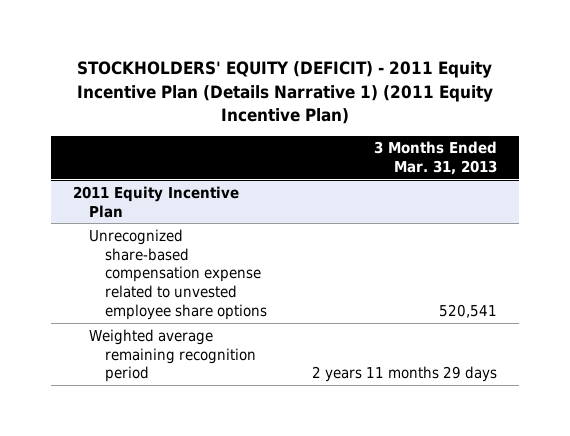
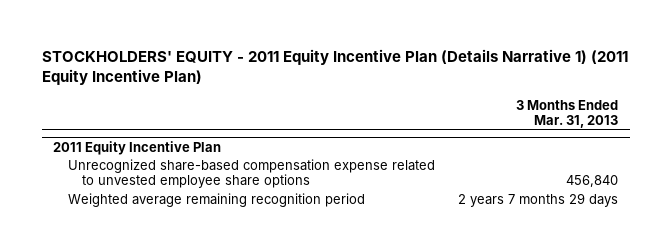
- STOCKHOLDERS' EQUITY (DEFICIT) - 2011 Equity Incentive Plan (Details Narrative 1) (2011 Equity Incentive Plan)
+ STOCKHOLDERS' EQUITY - 2011 Equity Incentive Plan (Details Narrative 1) (2011 Equity Incentive Plan)
@ 2011 Equity Incentive Plan
- Unrecognized share-based compensation expense related to unvested employee share options | 520,541
- Weighted average remaining recognition period | 2 years 11 months 29 days
+ Unrecognized share-based compensation expense related to unvested employee share options | 456,840
+ Weighted average remaining recognition period | 2 years 7 months 29 days

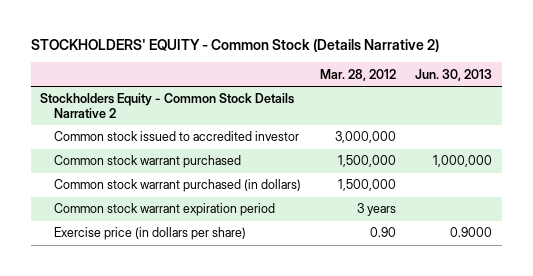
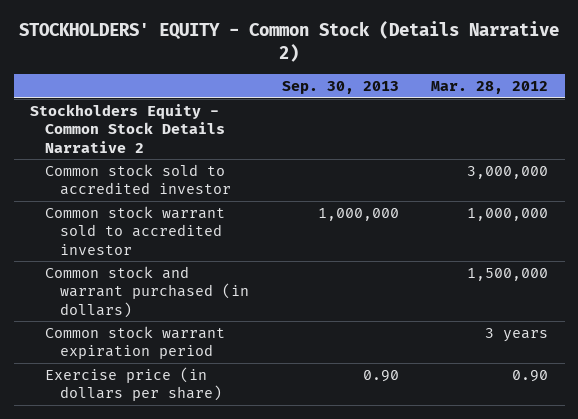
- | Mar. 28, 2012 | Jun. 30, 2013
+ | Sep. 30, 2013 | Mar. 28, 2012
- Common stock issued to accredited investor | 3,000,000 |
- Common stock warrant purchased | 1,500,000 | 1,000,000
- Common stock warrant purchased (in dollars) | 1,500,000 |
+ Common stock sold to accredited investor | | 3,000,000
+ Common stock warrant sold to accredited investor | 1,000,000 | 1,000,000
+ Common stock and warrant purchased (in dollars) | | 1,500,000

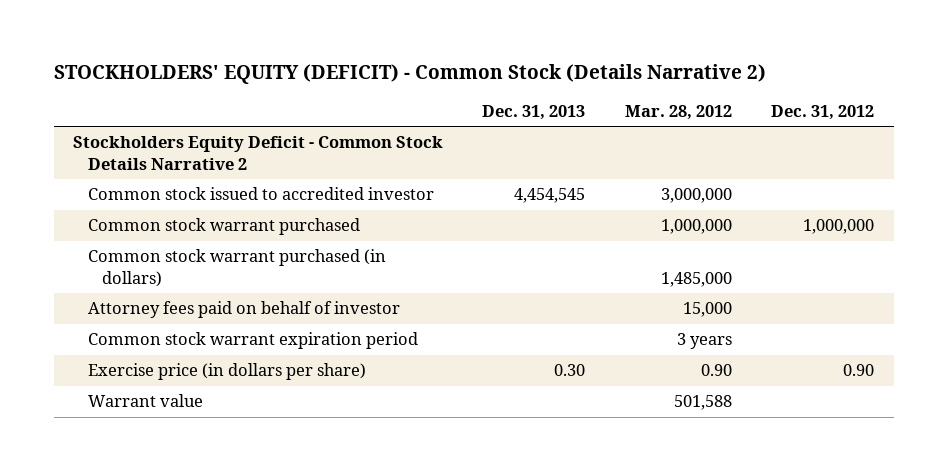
- STOCKHOLDERS' EQUITY - Common Stock (Details Narrative 2)
+ STOCKHOLDERS' EQUITY (DEFICIT) - Common Stock (Details Narrative 2)
- | Sep. 30, 2013 | Mar. 28, 2012
+ | Dec. 31, 2013 | Mar. 28, 2012 | Dec. 31, 2012
- Stockholders Equity - Common Stock Details Narrative 2
- Common stock sold to accredited investor | | 3,000,000
- Common stock warrant sold to accredited investor | 1,000,000 | 1,000,000
- Common stock and warrant purchased (in dollars) | | 1,500,000
+ Stockholders Equity Deficit - Common Stock Details Narrative 2
+ Common stock issued to accredited investor | 4,454,545 | 3,000,000 |
+ Common stock warrant purchased | | 1,000,000 | 1,000,000
+ Common stock warrant purchased (in dollars) | | 1,485,000 |
+ Attorney fees paid on behalf of investor | | 15,000 |
+ Warrant value | | 501,588 |

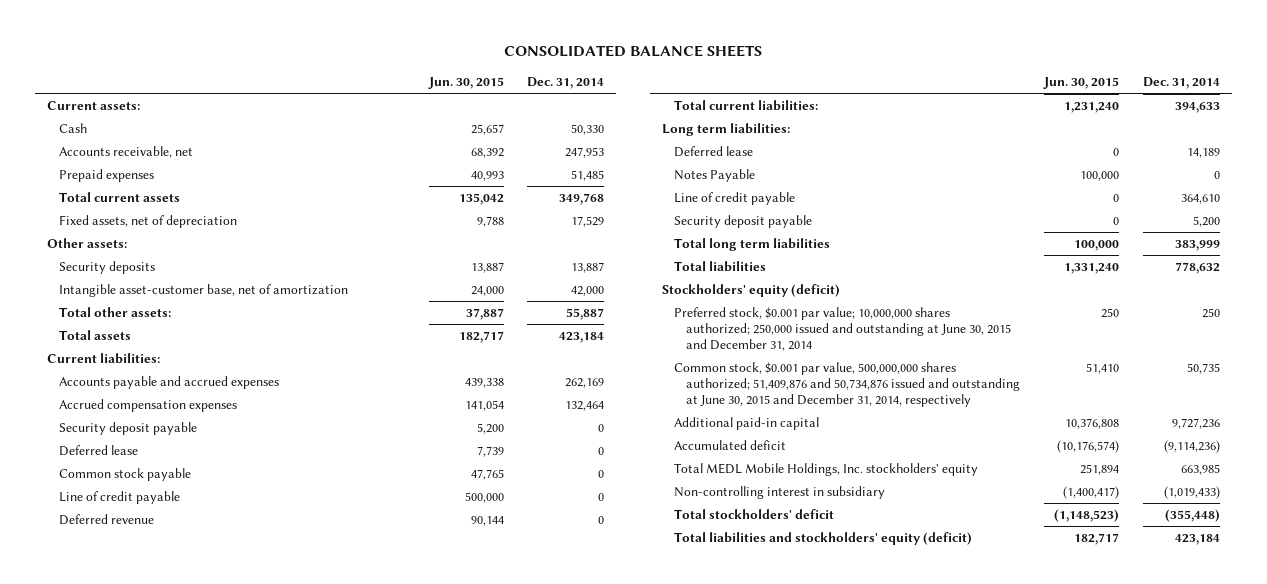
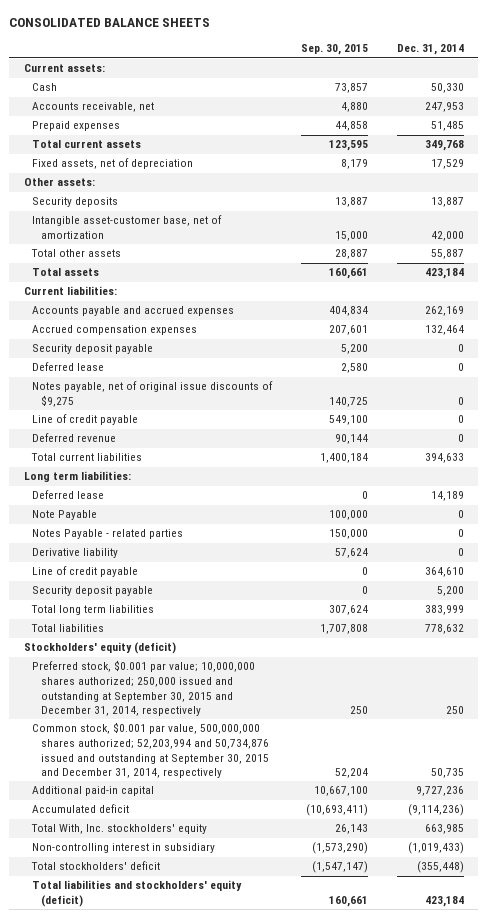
- | Jun. 30, 2015 | Dec. 31, 2014
+ | Sep. 30, 2015 | Dec. 31, 2014
- Total other assets: | 37,887 | 55,887
+ Total other assets | 28,887 | 55,887
- Common stock payable | 47,765 | 0
+ Notes payable, net of original issue discounts of $9,275 | 140,725 | 0
- Total current liabilities: | 1,231,240 | 394,633
+ Total current liabilities | 1,400,184 | 394,633
- Notes Payable | 100,000 | 0
+ Note Payable | 100,000 | 0
+ Notes Payable - related parties | 150,000 | 0
+ Derivative liability | 57,624 | 0
- Preferred stock, $0.001 par value; 10,000,000 shares authorized; 250,000 issued and outstanding at June 30, 2015 and December 31, 2014 | 250 | 250
- Common stock, $0.001 par value, 500,000,000 shares authorized; 51,409,876 and 50,734,876 issued and outstanding at June 30, 2015 and December 31, 2014, respectively | 51,410 | 50,735
+ Preferred stock, $0.001 par value; 10,000,000 shares authorized; 250,000 issued and outstanding at September 30, 2015 and December 31, 2014, respectively | 250 | 250
+ Common stock, $0.001 par value, 500,000,000 shares authorized; 52,203,994 and 50,734,876 issued and outstanding at September 30, 2015 and December 31, 2014, respectively | 52,204 | 50,735
- Total MEDL Mobile Holdings, Inc. stockholders' equity | 251,894 | 663,985
+ Total With, Inc. stockholders' equity | 26,143 | 663,985

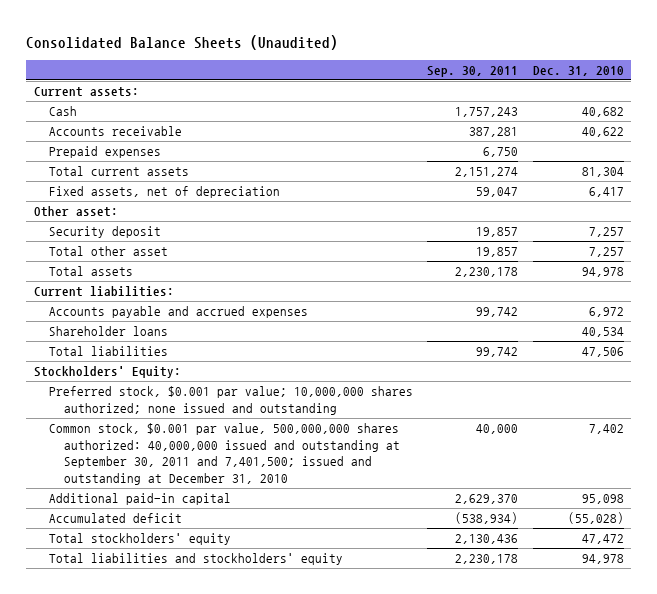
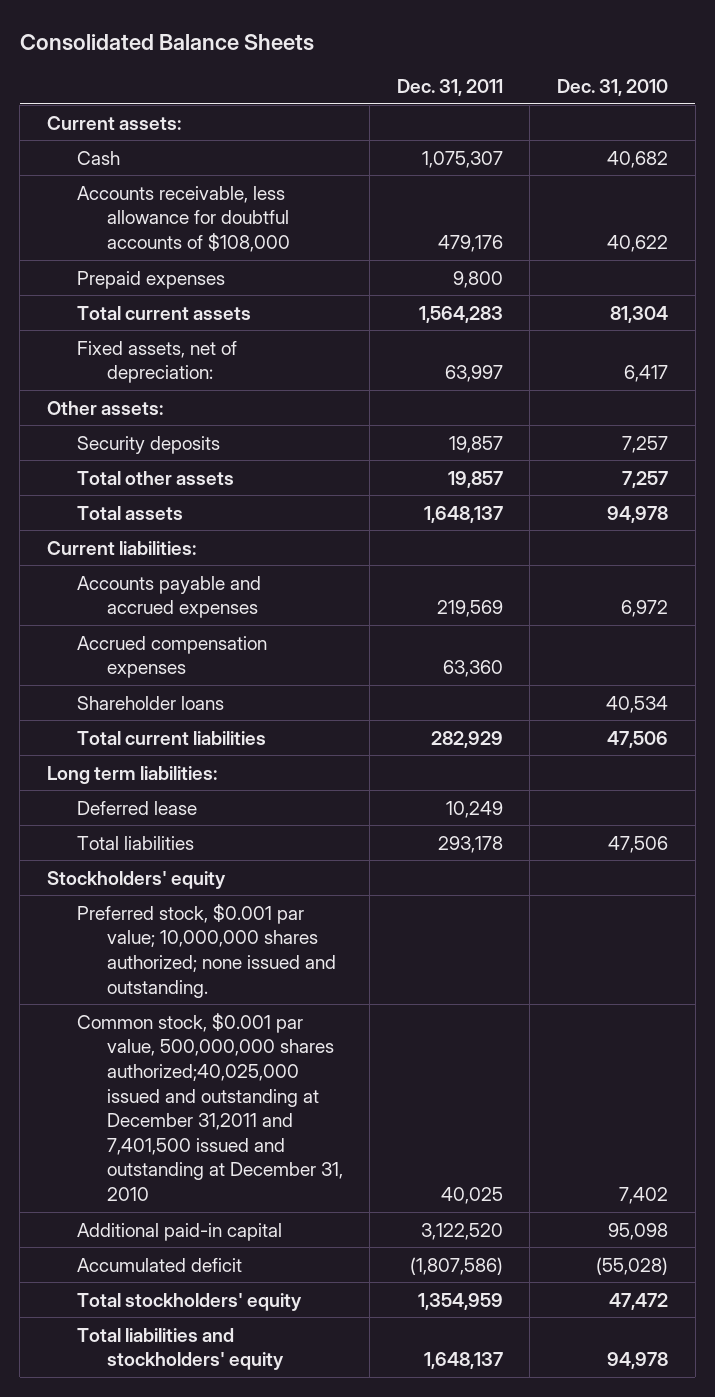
- Consolidated Balance Sheets (Unaudited)
+ Consolidated Balance Sheets
- | Sep. 30, 2011 | Dec. 31, 2010
+ | Dec. 31, 2011 | Dec. 31, 2010
- Accounts receivable | 387,281 | 40,622
+ Accounts receivable, less allowance for doubtful accounts of $108,000 | 479,176 | 40,622
- Fixed assets, net of depreciation | 59,047 | 6,417
- Other asset:
- Security deposit | 19,857 | 7,257
- Total other asset | 19,857 | 7,257
+ Fixed assets, net of depreciation: | 63,997 | 6,417
+ Other assets:
+ Security deposits | 19,857 | 7,257
+ Total other assets | 19,857 | 7,257
+ Accrued compensation expenses | 63,360 |
+ Total current liabilities | 282,929 | 47,506
+ Long term liabilities:
+ Deferred lease | 10,249 |
- Stockholders' Equity:
- Preferred stock, $0.001 par value; 10,000,000 shares authorized; none issued and outstanding
- Common stock, $0.001 par value, 500,000,000 shares authorized: 40,000,000 issued and outstanding at September 30, 2011 and 7,401,500; issued and outstanding at December 31, 2010 | 40,000 | 7,402
+ Stockholders' equity
+ Preferred stock, $0.001 par value; 10,000,000 shares authorized; none issued and outstanding.
+ Common stock, $0.001 par value, 500,000,000 shares authorized;40,025,000 issued and outstanding at December 31,2011 and 7,401,500 issued and outstanding at December 31, 2010 | 40,025 | 7,402

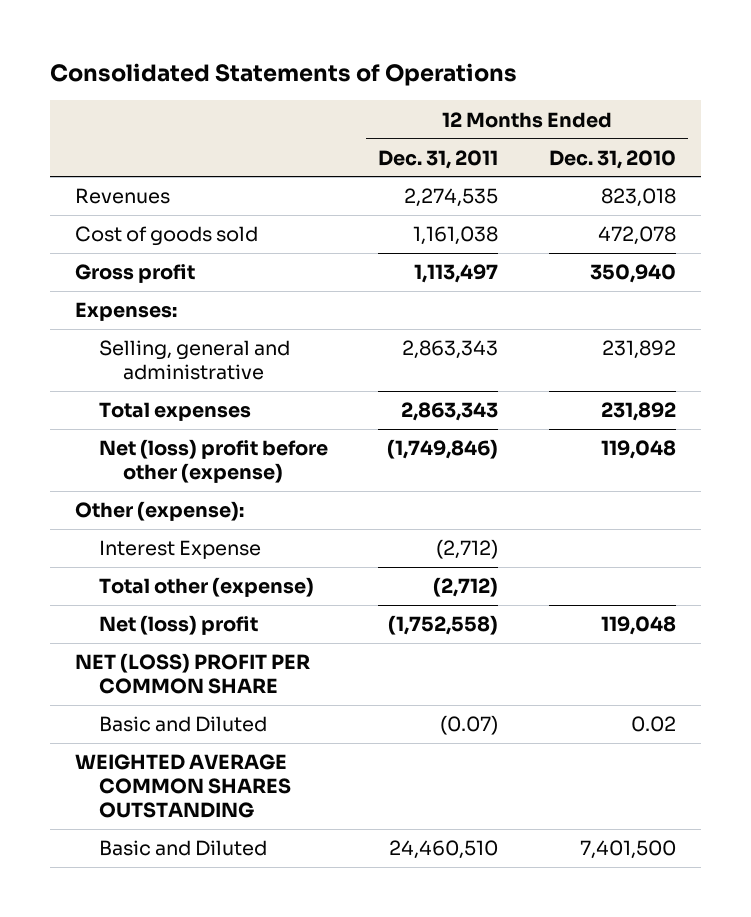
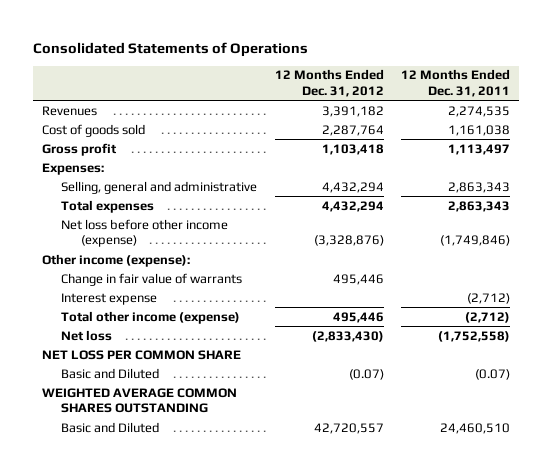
- | 12 Months Ended Dec. 31, 2011 | 12 Months Ended Dec. 31, 2010
+ | 12 Months Ended Dec. 31, 2012 | 12 Months Ended Dec. 31, 2011
- Net (loss) profit before other (expense) | (1,749,846) | 119,048
- Other (expense):
- Interest Expense | (2,712) |
- Total other (expense) | (2,712) |
- Net (loss) profit | (1,752,558) | 119,048
- NET (LOSS) PROFIT PER COMMON SHARE
+ Net loss before other income (expense) | (3,328,876) | (1,749,846)
+ Other income (expense):
+ Change in fair value of warrants | 495,446 |
+ Interest expense | | (2,712)
+ Total other income (expense) | 495,446 | (2,712)
+ Net loss | (2,833,430) | (1,752,558)
+ NET LOSS PER COMMON SHARE

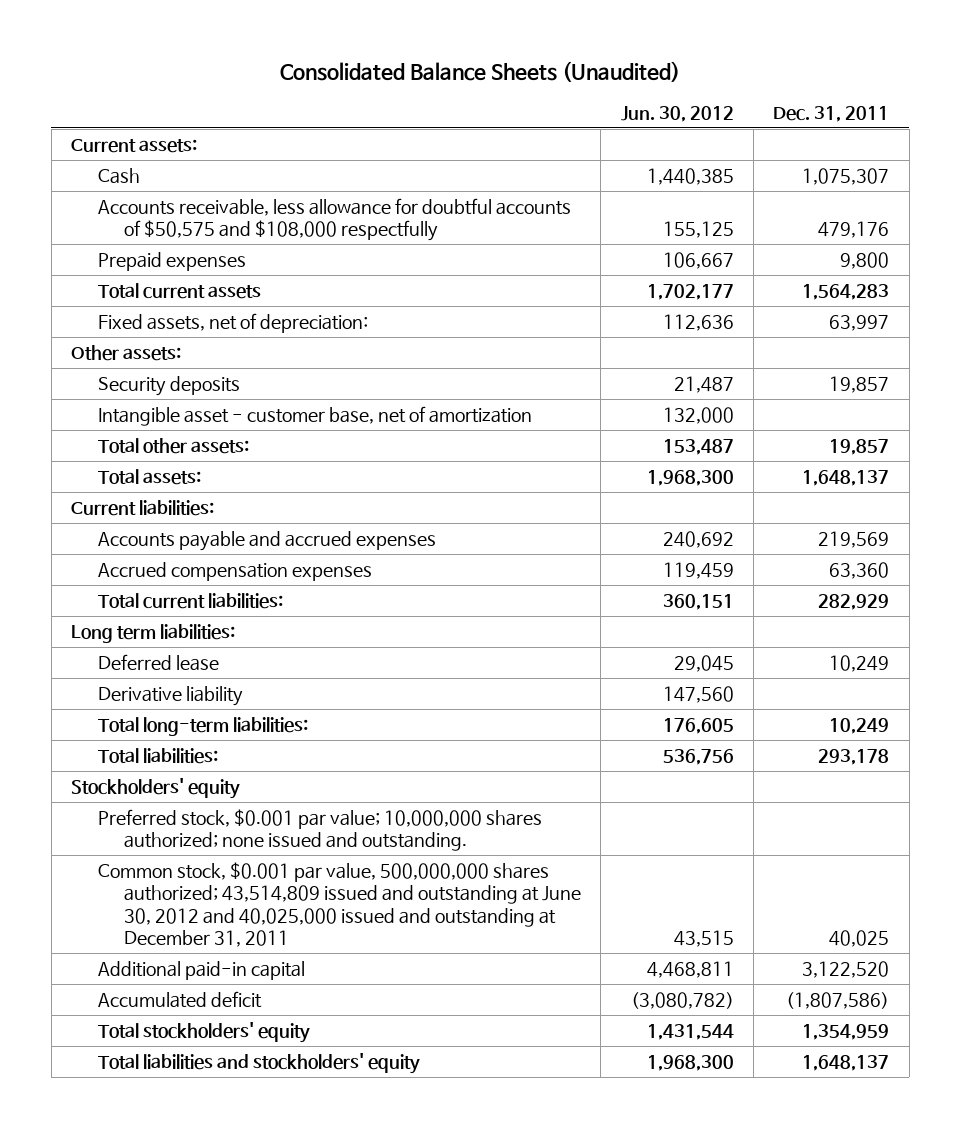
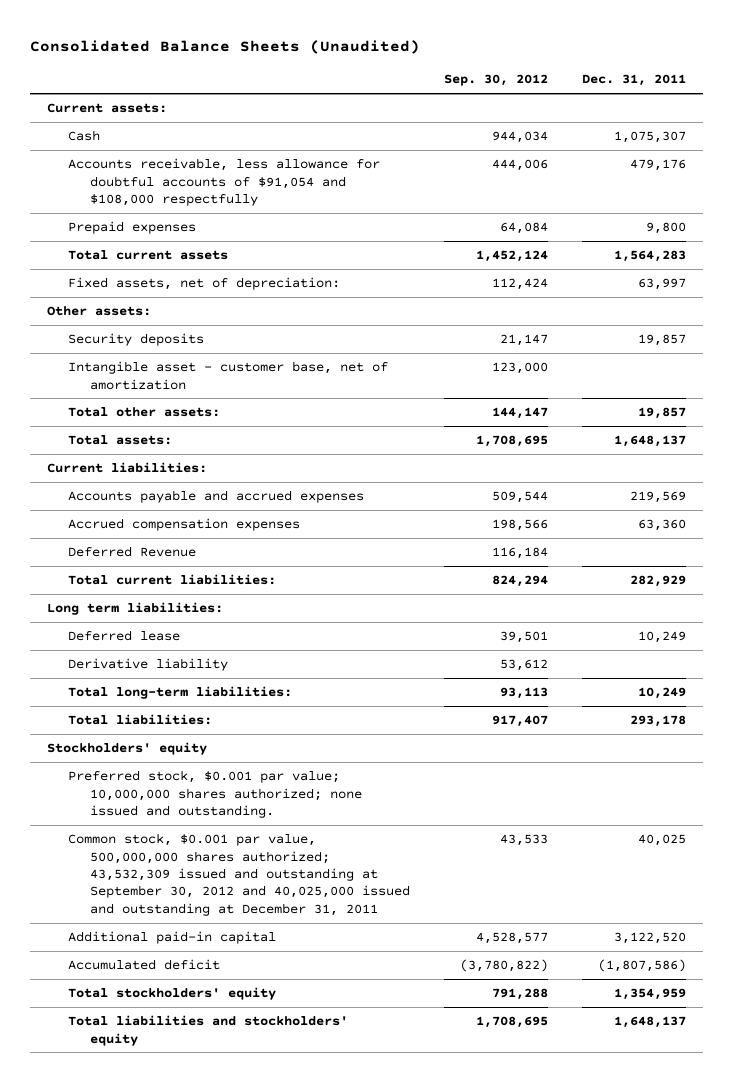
- | Jun. 30, 2012 | Dec. 31, 2011
+ | Sep. 30, 2012 | Dec. 31, 2011
- Accounts receivable, less allowance for doubtful accounts of $50,575 and $108,000 respectfully | 155,125 | 479,176
+ Accounts receivable, less allowance for doubtful accounts of $91,054 and $108,000 respectfully | 444,006 | 479,176
+ Deferred Revenue | 116,184 |
- Common stock, $0.001 par value, 500,000,000 shares authorized; 43,514,809 issued and outstanding at June 30, 2012 and 40,025,000 issued and outstanding at December 31, 2011 | 43,515 | 40,025
+ Common stock, $0.001 par value, 500,000,000 shares authorized; 43,532,309 issued and outstanding at September 30, 2012 and 40,025,000 issued and outstanding at December 31, 2011 | 43,533 | 40,025

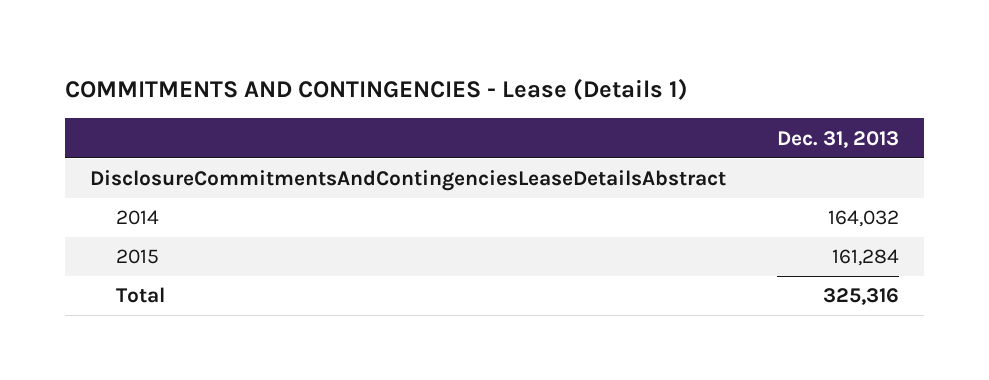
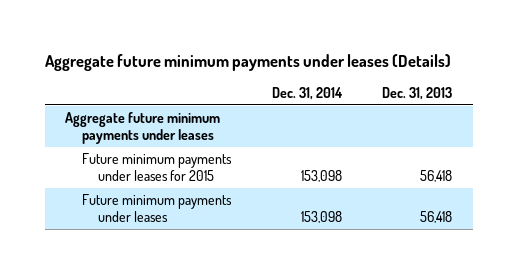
- COMMITMENTS AND CONTINGENCIES - Lease (Details 1)
+ Aggregate future minimum payments under leases (Details)
- | Dec. 31, 2013
+ | Dec. 31, 2014 | Dec. 31, 2013
- DisclosureCommitmentsAndContingenciesLeaseDetailsAbstract
- 2014 | 164,032
- 2015 | 161,284
- Total | 325,316
+ Aggregate future minimum payments under leases
+ Future minimum payments under leases for 2015 | 153,098 | 56,418
+ Future minimum payments under leases | 153,098 | 56,418

